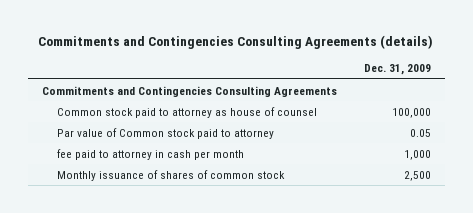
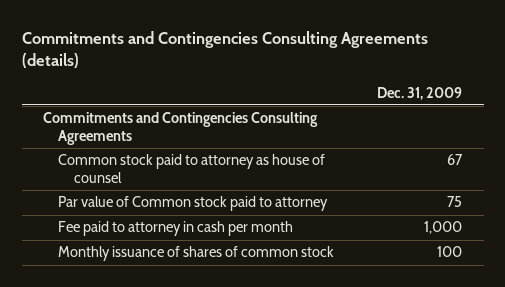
- Common stock paid to attorney as house of counsel | 100,000
- Par value of Common stock paid to attorney | 0.05
- fee paid to attorney in cash per month | 1,000
- Monthly issuance of shares of common stock | 2,500
+ Common stock paid to attorney as house of counsel | 67
+ Par value of Common stock paid to attorney | 75
+ Fee paid to attorney in cash per month | 1,000
+ Monthly issuance of shares of common stock | 100

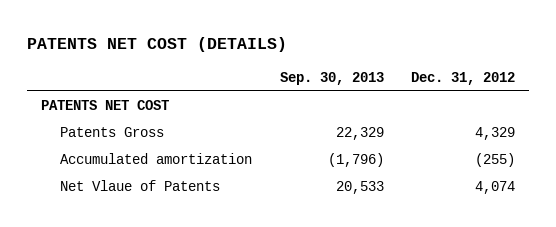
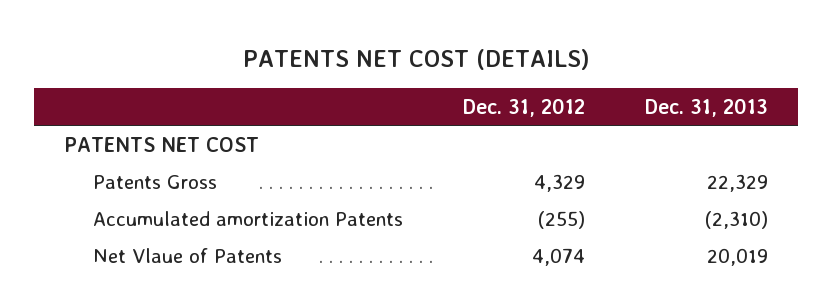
- | Sep. 30, 2013 | Dec. 31, 2012
+ | Dec. 31, 2012 | Dec. 31, 2013
- Accumulated amortization | (1,796) | (255)
+ Accumulated amortization Patents | (255) | (2,310)

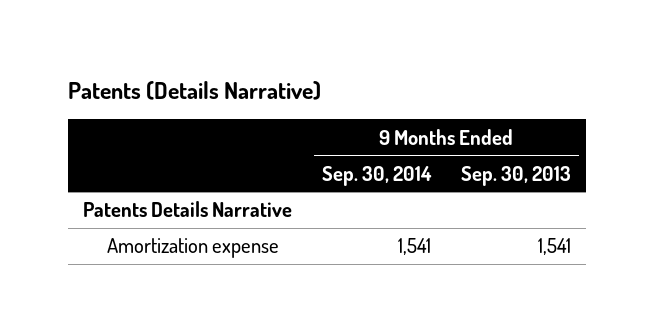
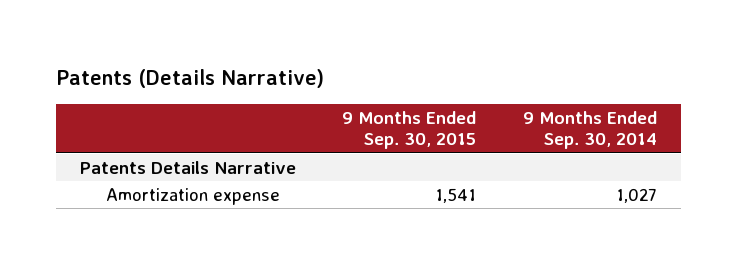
- | 9 Months Ended Sep. 30, 2014 | 9 Months Ended Sep. 30, 2013
+ | 9 Months Ended Sep. 30, 2015 | 9 Months Ended Sep. 30, 2014
- Amortization expense | 1,541 | 1,541
+ Amortization expense | 1,541 | 1,027

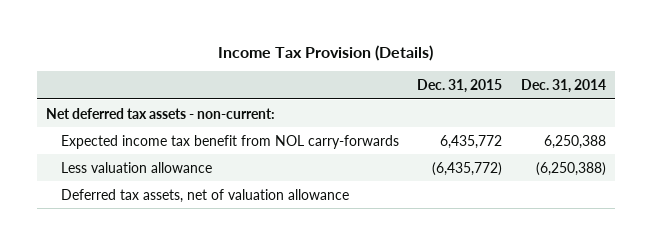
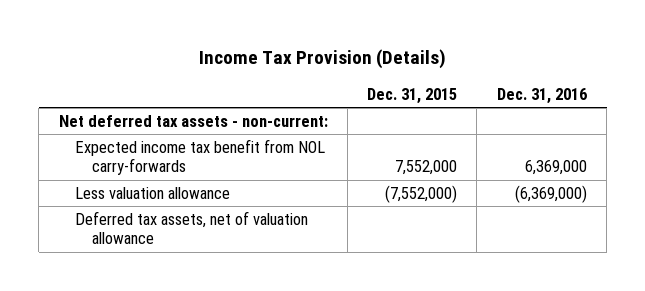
- | Dec. 31, 2015 | Dec. 31, 2014
+ | Dec. 31, 2015 | Dec. 31, 2016
- Expected income tax benefit from NOL carry-forwards | 6,435,772 | 6,250,388
- Less valuation allowance | (6,435,772) | (6,250,388)
+ Expected income tax benefit from NOL carry-forwards | 7,552,000 | 6,369,000
+ Less valuation allowance | (7,552,000) | (6,369,000)

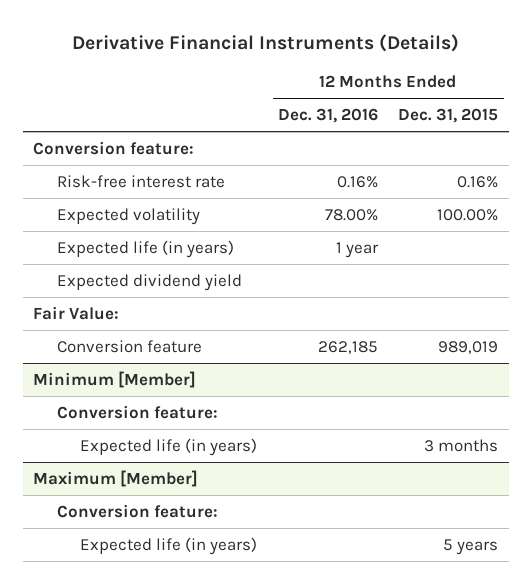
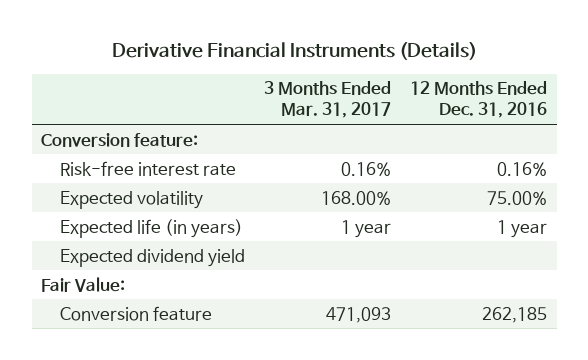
- | 12 Months Ended Dec. 31, 2016 | 12 Months Ended Dec. 31, 2015
+ | 3 Months Ended Mar. 31, 2017 | 12 Months Ended Dec. 31, 2016
- Expected volatility | 78.00% | 100.00%
+ Expected volatility | 168.00% | 75.00%
- Minimum [Member]
- Conversion feature:
- Expected life (in years) | | 3 months
- Maximum [Member]
- Conversion feature:
- Expected life (in years) | | 5 years

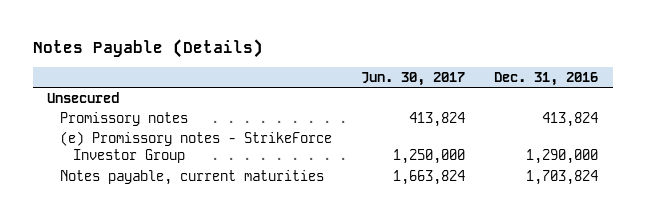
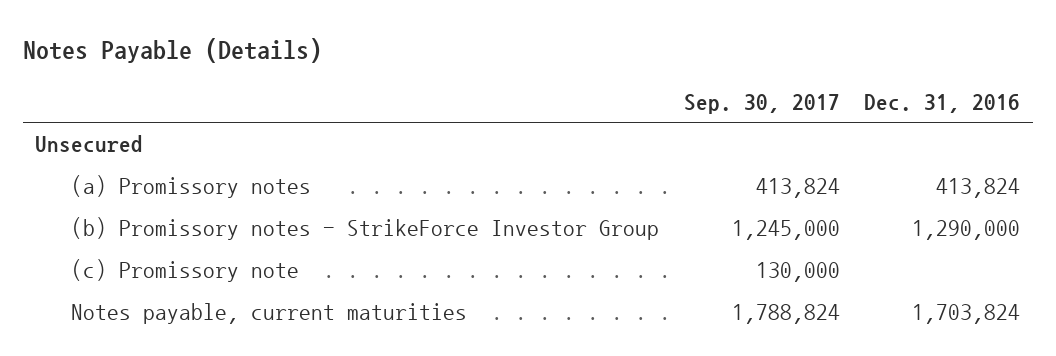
- | Jun. 30, 2017 | Dec. 31, 2016
+ | Sep. 30, 2017 | Dec. 31, 2016
- Promissory notes | 413,824 | 413,824
- (e) Promissory notes - StrikeForce Investor Group | 1,250,000 | 1,290,000
+ (a) Promissory notes | 413,824 | 413,824
+ (b) Promissory notes - StrikeForce Investor Group | 1,245,000 | 1,290,000
+ (c) Promissory note | 130,000 |

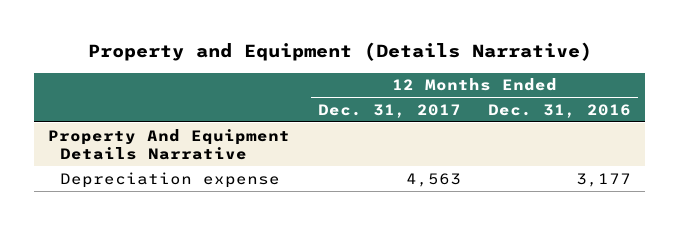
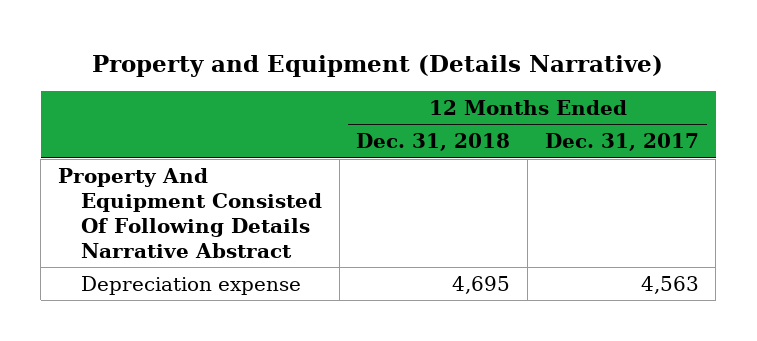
- | 12 Months Ended Dec. 31, 2017 | 12 Months Ended Dec. 31, 2016
+ | 12 Months Ended Dec. 31, 2018 | 12 Months Ended Dec. 31, 2017
- Property And Equipment Details Narrative
+ Property And Equipment Consisted Of Following Details Narrative Abstract

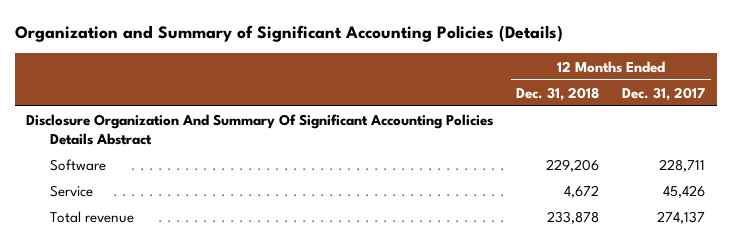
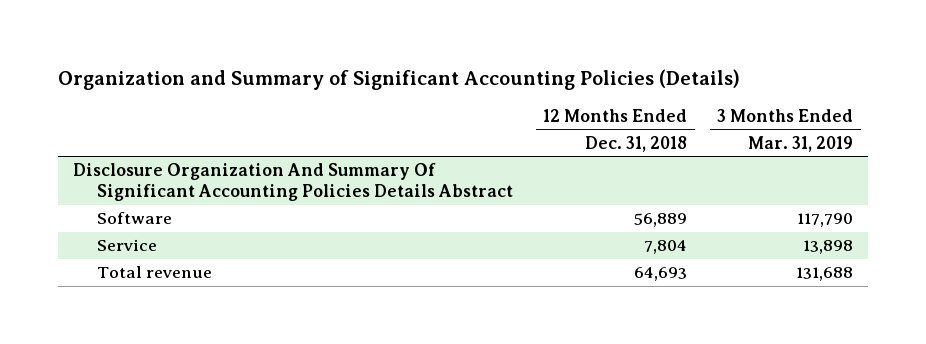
- | 12 Months Ended Dec. 31, 2018 | 12 Months Ended Dec. 31, 2017
+ | 12 Months Ended Dec. 31, 2018 | 3 Months Ended Mar. 31, 2019
- Software | 229,206 | 228,711
- Service | 4,672 | 45,426
- Total revenue | 233,878 | 274,137
+ Software | 56,889 | 117,790
+ Service | 7,804 | 13,898
+ Total revenue | 64,693 | 131,688

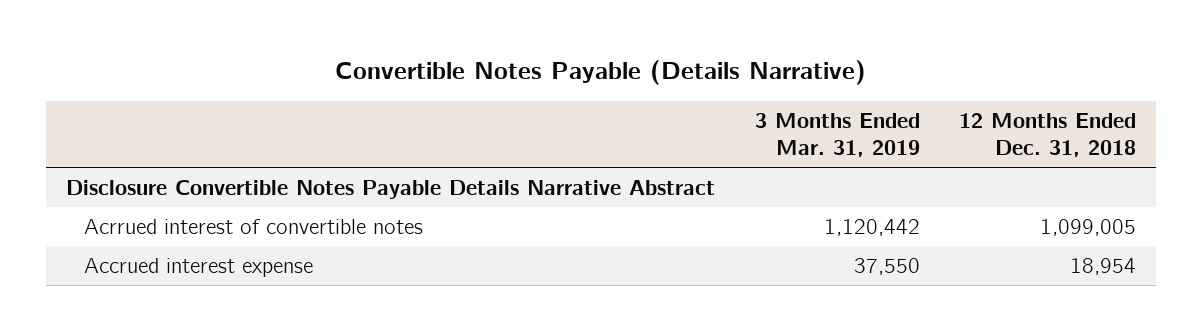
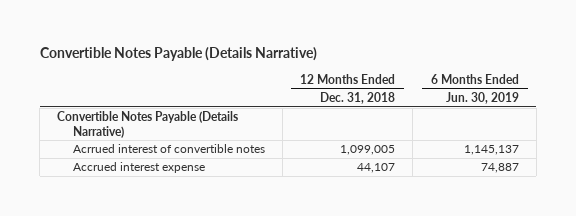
- | 3 Months Ended Mar. 31, 2019 | 12 Months Ended Dec. 31, 2018
+ | 12 Months Ended Dec. 31, 2018 | 6 Months Ended Jun. 30, 2019
- Disclosure Convertible Notes Payable Details Narrative Abstract
+ Convertible Notes Payable (Details Narrative)
- Accrued interest expense | 37,550 | 18,954
+ Accrued interest expense | 44,107 | 74,887

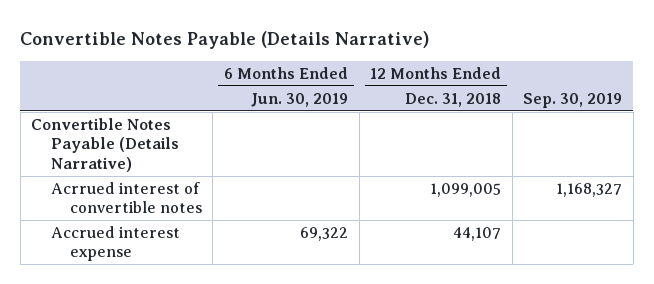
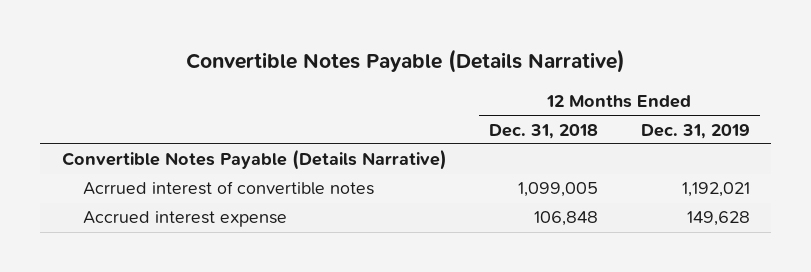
- | 6 Months Ended Jun. 30, 2019 | 12 Months Ended Dec. 31, 2018 | Sep. 30, 2019
+ | 12 Months Ended Dec. 31, 2018 | 12 Months Ended Dec. 31, 2019
- Accrued interest expense | 69,322 | 44,107 |
+ Accrued interest expense | 106,848 | 149,628

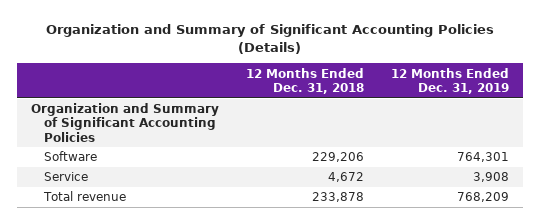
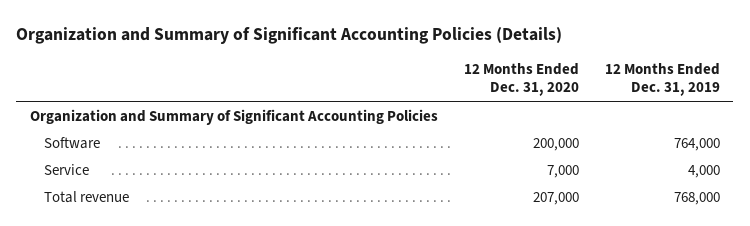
- | 12 Months Ended Dec. 31, 2018 | 12 Months Ended Dec. 31, 2019
+ | 12 Months Ended Dec. 31, 2020 | 12 Months Ended Dec. 31, 2019
- Software | 229,206 | 764,301
- Service | 4,672 | 3,908
- Total revenue | 233,878 | 768,209
+ Software | 200,000 | 764,000
+ Service | 7,000 | 4,000
+ Total revenue | 207,000 | 768,000

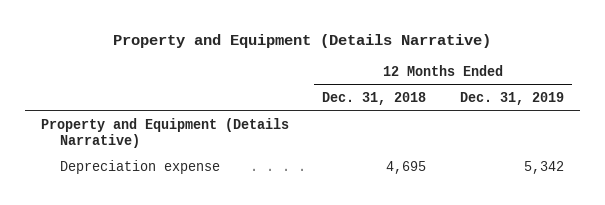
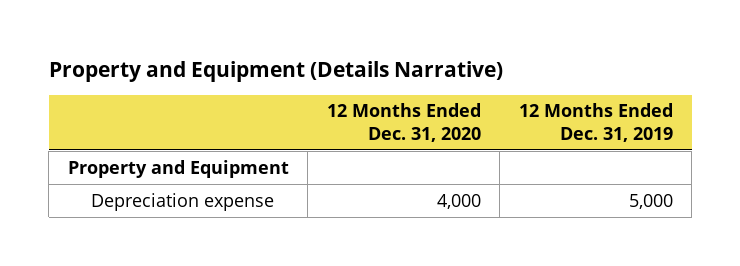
- | 12 Months Ended Dec. 31, 2018 | 12 Months Ended Dec. 31, 2019
+ | 12 Months Ended Dec. 31, 2020 | 12 Months Ended Dec. 31, 2019
- Property and Equipment (Details Narrative)
- Depreciation expense | 4,695 | 5,342
+ Property and Equipment
+ Depreciation expense | 4,000 | 5,000

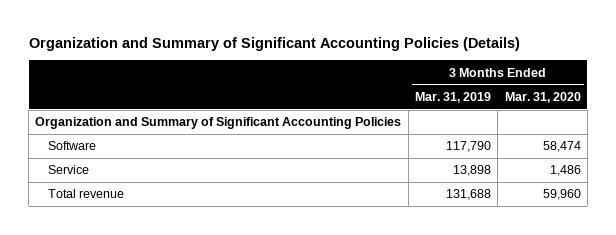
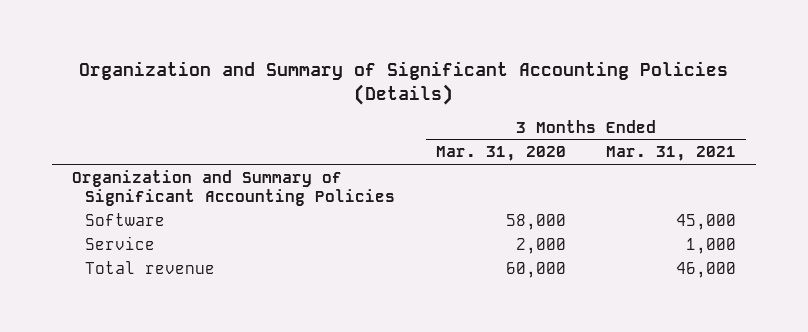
- | 3 Months Ended Mar. 31, 2019 | 3 Months Ended Mar. 31, 2020
+ | 3 Months Ended Mar. 31, 2020 | 3 Months Ended Mar. 31, 2021
- Software | 117,790 | 58,474
- Service | 13,898 | 1,486
- Total revenue | 131,688 | 59,960
+ Software | 58,000 | 45,000
+ Service | 2,000 | 1,000
+ Total revenue | 60,000 | 46,000

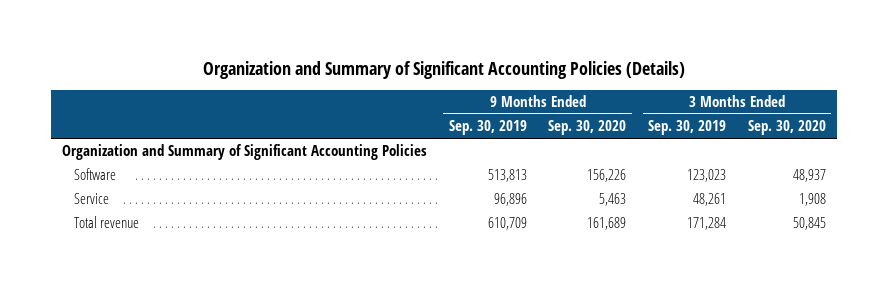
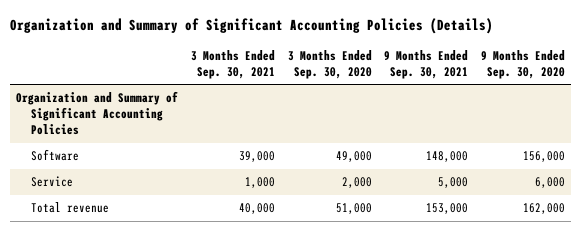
- | 9 Months Ended Sep. 30, 2019 | 9 Months Ended Sep. 30, 2020 | 3 Months Ended Sep. 30, 2019 | 3 Months Ended Sep. 30, 2020
+ | 3 Months Ended Sep. 30, 2021 | 3 Months Ended Sep. 30, 2020 | 9 Months Ended Sep. 30, 2021 | 9 Months Ended Sep. 30, 2020
- Software | 513,813 | 156,226 | 123,023 | 48,937
- Service | 96,896 | 5,463 | 48,261 | 1,908
- Total revenue | 610,709 | 161,689 | 171,284 | 50,845
+ Software | 39,000 | 49,000 | 148,000 | 156,000
+ Service | 1,000 | 2,000 | 5,000 | 6,000
+ Total revenue | 40,000 | 51,000 | 153,000 | 162,000

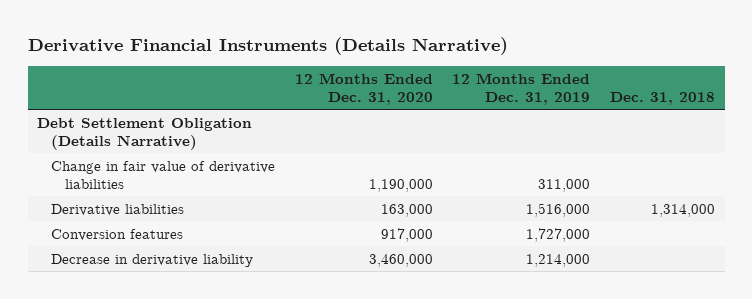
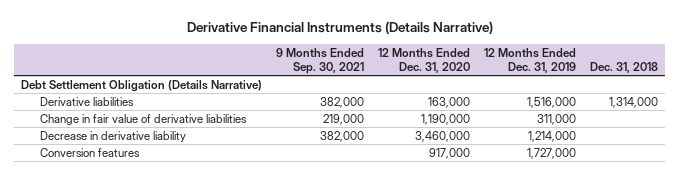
- | 12 Months Ended Dec. 31, 2020 | 12 Months Ended Dec. 31, 2019 | Dec. 31, 2018
+ | 9 Months Ended Sep. 30, 2021 | 12 Months Ended Dec. 31, 2020 | 12 Months Ended Dec. 31, 2019 | Dec. 31, 2018
moved down: Change in fair value of derivative liabilities | 219,000 | 1,190,000 | 311,000 |
moved down: Conversion features | | 917,000 | 1,727,000 |

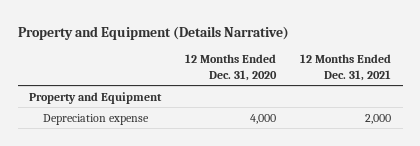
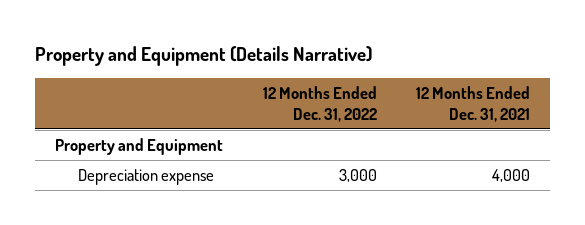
- | 12 Months Ended Dec. 31, 2020 | 12 Months Ended Dec. 31, 2021
+ | 12 Months Ended Dec. 31, 2022 | 12 Months Ended Dec. 31, 2021
- Depreciation expense | 4,000 | 2,000
+ Depreciation expense | 3,000 | 4,000

